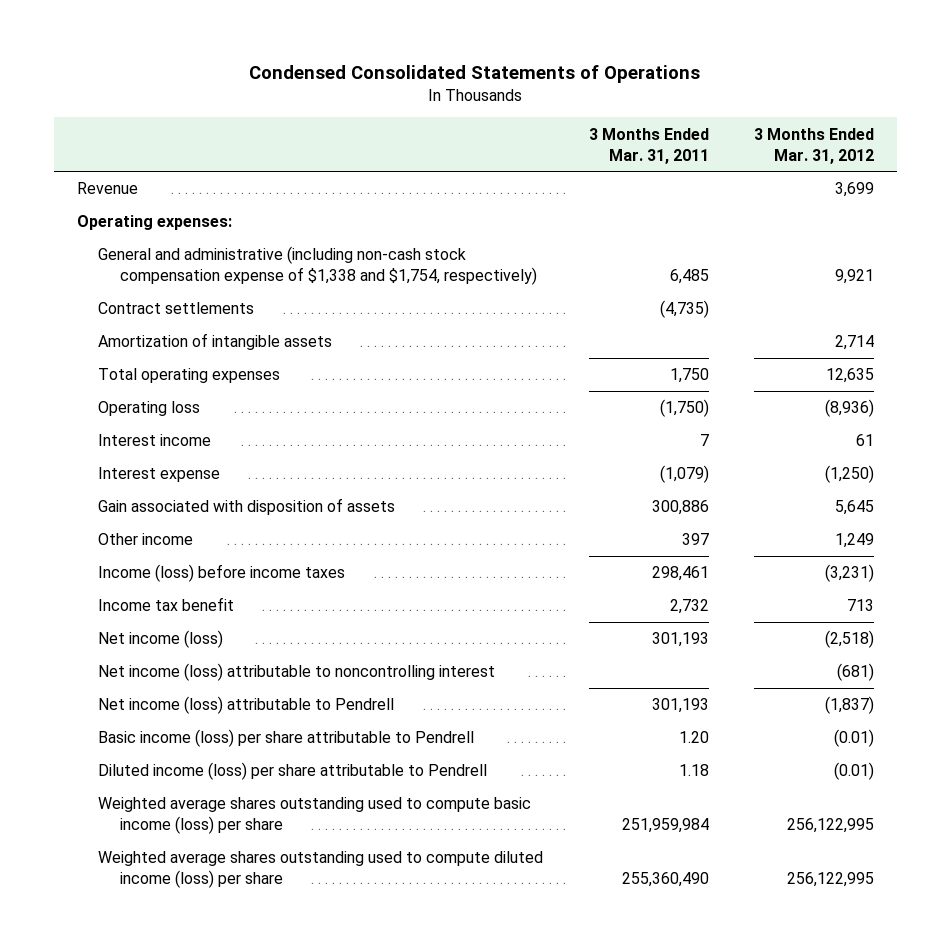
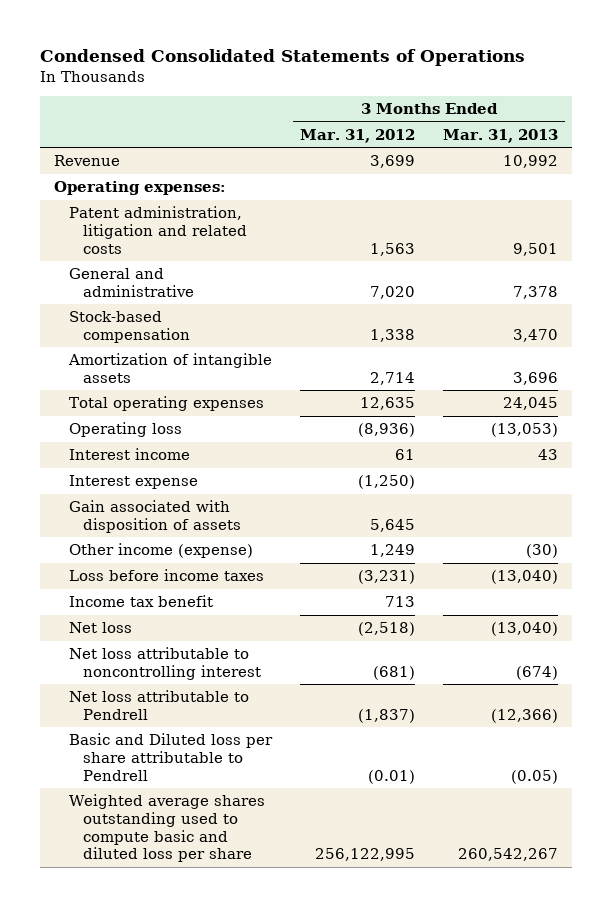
- | 3 Months Ended Mar. 31, 2011 | 3 Months Ended Mar. 31, 2012
+ | 3 Months Ended Mar. 31, 2012 | 3 Months Ended Mar. 31, 2013
- General and administrative (including non-cash stock compensation expense of $1,338 and $1,754, respectively) | 6,485 | 9,921
- Contract settlements | (4,735) |
+ Patent administration, litigation and related costs | 1,563 | 9,501
+ General and administrative | 7,020 | 7,378
+ Stock-based compensation | 1,338 | 3,470
- Other income | 397 | 1,249
- Income (loss) before income taxes | 298,461 | (3,231)
+ Other income (expense) | 1,249 | (30)
+ Loss before income taxes | (3,231) | (13,040)
- Net income (loss) | 301,193 | (2,518)
- Net income (loss) attributable to noncontrolling interest | | (681)
- Net income (loss) attributable to Pendrell | 301,193 | (1,837)
- Basic income (loss) per share attributable to Pendrell | 1.20 | (0.01)
- Diluted income (loss) per share attributable to Pendrell | 1.18 | (0.01)
- Weighted average shares outstanding used to compute basic income (loss) per share | 251,959,984 | 256,122,995
- Weighted average shares outstanding used to compute diluted income (loss) per share | 255,360,490 | 256,122,995
+ Net loss | (2,518) | (13,040)
+ Net loss attributable to noncontrolling interest | (681) | (674)
+ Net loss attributable to Pendrell | (1,837) | (12,366)
+ Basic and Diluted loss per share attributable to Pendrell | (0.01) | (0.05)
+ Weighted average shares outstanding used to compute basic and diluted loss per share | 256,122,995 | 260,542,267

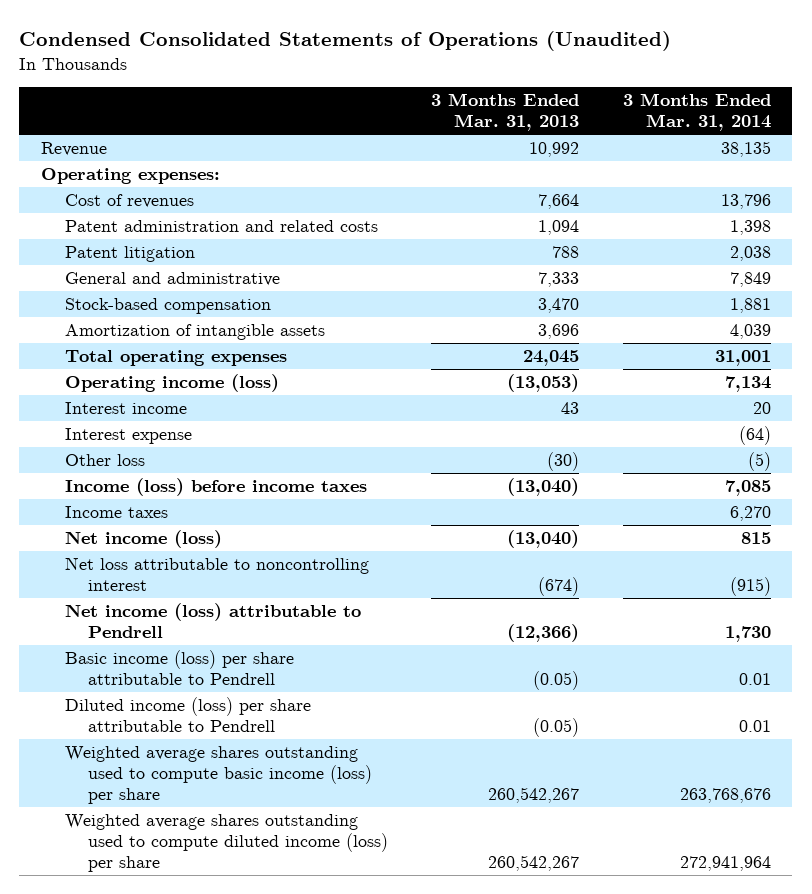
- Condensed Consolidated Statements of Operations
+ Condensed Consolidated Statements of Operations (Unaudited)
- | 3 Months Ended Mar. 31, 2012 | 3 Months Ended Mar. 31, 2013
+ | 3 Months Ended Mar. 31, 2013 | 3 Months Ended Mar. 31, 2014
- Patent administration, litigation and related costs | 1,563 | 9,501
- General and administrative | 7,020 | 7,378
+ Cost of revenues | 7,664 | 13,796
+ Patent administration and related costs | 1,094 | 1,398
+ Patent litigation | 788 | 2,038
+ General and administrative | 7,333 | 7,849
- Operating loss | (8,936) | (13,053)
+ Operating income (loss) | (13,053) | 7,134
- Gain associated with disposition of assets | 5,645 |
- Other income (expense) | 1,249 | (30)
- Loss before income taxes | (3,231) | (13,040)
- Income tax benefit | 713 |
- Net loss | (2,518) | (13,040)
+ Other loss | (30) | (5)
+ Income (loss) before income taxes | (13,040) | 7,085
+ Income taxes | | 6,270
+ Net income (loss) | (13,040) | 815
- Net loss attributable to Pendrell | (1,837) | (12,366)
- Basic and Diluted loss per share attributable to Pendrell | (0.01) | (0.05)
- Weighted average shares outstanding used to compute basic and diluted loss per share | 256,122,995 | 260,542,267
+ Net income (loss) attributable to Pendrell | (12,366) | 1,730
+ Basic income (loss) per share attributable to Pendrell | (0.05) | 0.01
+ Diluted income (loss) per share attributable to Pendrell | (0.05) | 0.01
+ Weighted average shares outstanding used to compute basic income (loss) per share | 260,542,267 | 263,768,676
+ Weighted average shares outstanding used to compute diluted income (loss) per share | 260,542,267 | 272,941,964

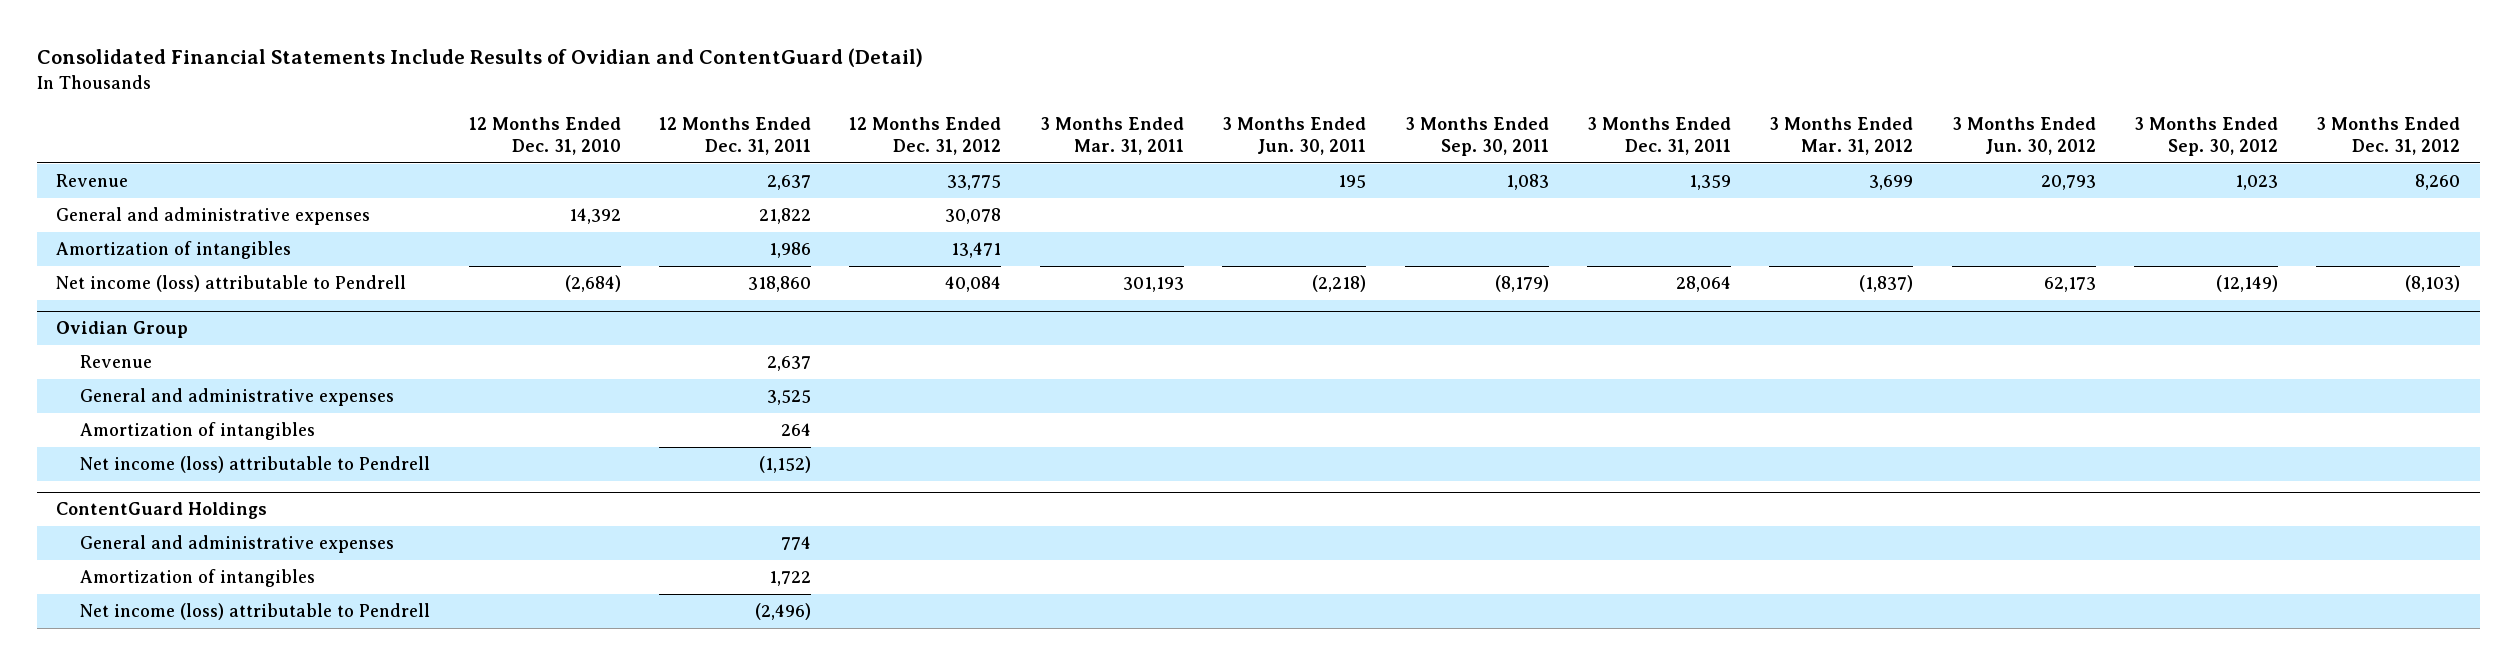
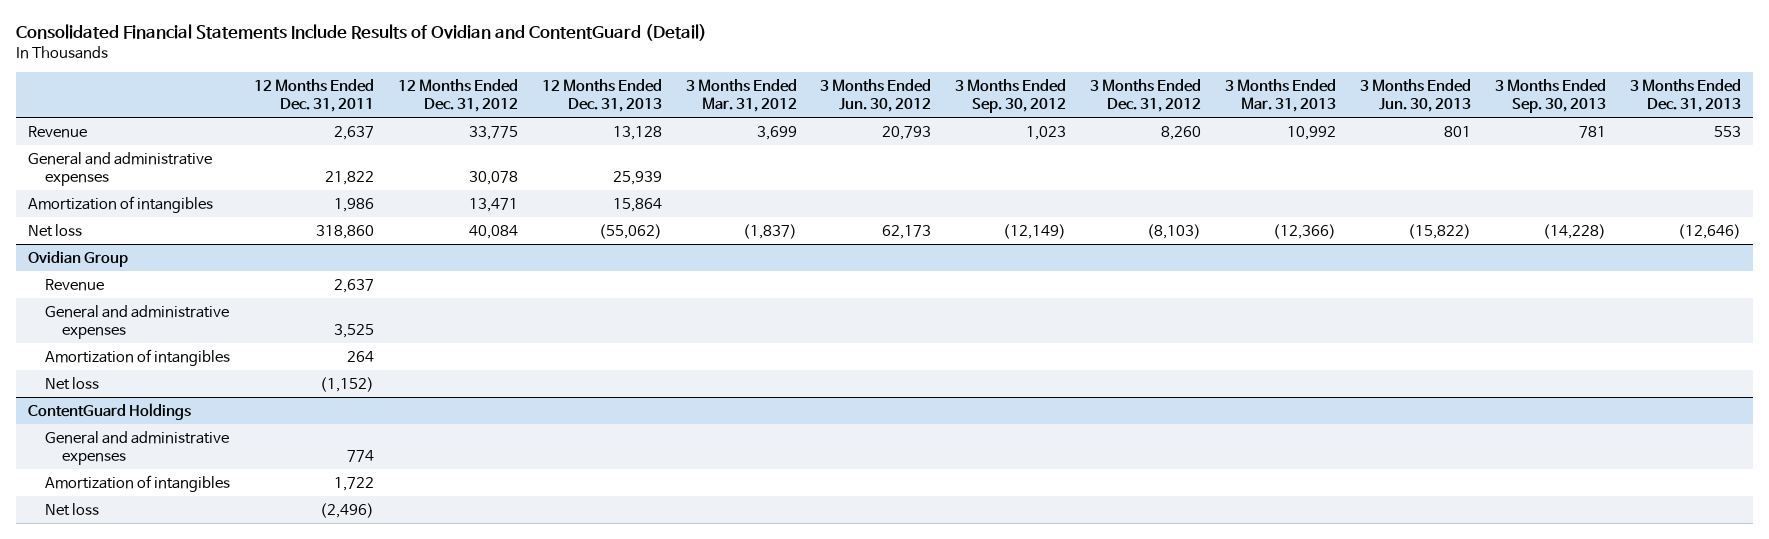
- | 12 Months Ended Dec. 31, 2010 | 12 Months Ended Dec. 31, 2011 | 12 Months Ended Dec. 31, 2012 | 3 Months Ended Mar. 31, 2011 | 3 Months Ended Jun. 30, 2011 | 3 Months Ended Sep. 30, 2011 | 3 Months Ended Dec. 31, 2011 | 3 Months Ended Mar. 31, 2012 | 3 Months Ended Jun. 30, 2012 | 3 Months Ended Sep. 30, 2012 | 3 Months Ended Dec. 31, 2012
+ | 12 Months Ended Dec. 31, 2011 | 12 Months Ended Dec. 31, 2012 | 12 Months Ended Dec. 31, 2013 | 3 Months Ended Mar. 31, 2012 | 3 Months Ended Jun. 30, 2012 | 3 Months Ended Sep. 30, 2012 | 3 Months Ended Dec. 31, 2012 | 3 Months Ended Mar. 31, 2013 | 3 Months Ended Jun. 30, 2013 | 3 Months Ended Sep. 30, 2013 | 3 Months Ended Dec. 31, 2013
- Net income (loss) attributable to Pendrell | (2,684) | 318,860 | 40,084 | 301,193 | (2,218) | (8,179) | 28,064 | (1,837) | 62,173 | (12,149) | (8,103)
+ Net loss | 318,860 | 40,084 | (55,062) | (1,837) | 62,173 | (12,149) | (8,103) | (12,366) | (15,822) | (14,228) | (12,646)
@ Ovidian Group
- Net income (loss) attributable to Pendrell | | (1,152) | | | | | | | | |
+ Net loss | (1,152) | | | | | | | | | |
@ ContentGuard Holdings
- Net income (loss) attributable to Pendrell | | (2,496) | | | | | | | | |
+ Net loss | (2,496) | | | | | | | | | |

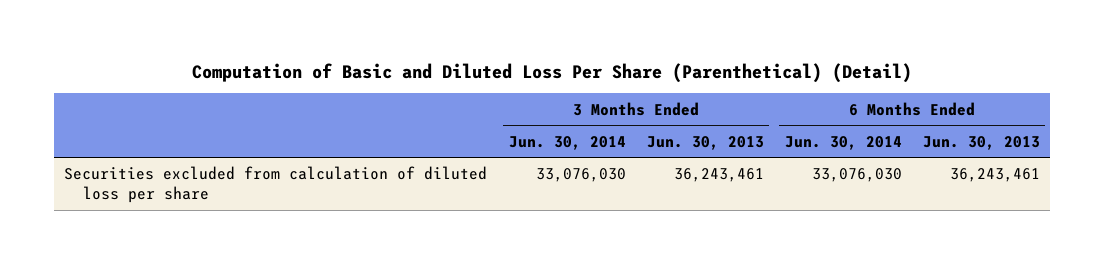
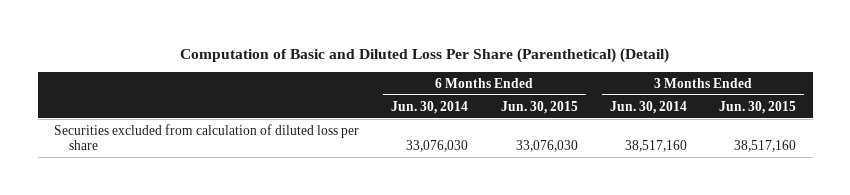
- | 3 Months Ended Jun. 30, 2014 | 3 Months Ended Jun. 30, 2013 | 6 Months Ended Jun. 30, 2014 | 6 Months Ended Jun. 30, 2013
+ | 6 Months Ended Jun. 30, 2014 | 6 Months Ended Jun. 30, 2015 | 3 Months Ended Jun. 30, 2014 | 3 Months Ended Jun. 30, 2015
- Securities excluded from calculation of diluted loss per share | 33,076,030 | 36,243,461 | 33,076,030 | 36,243,461
+ Securities excluded from calculation of diluted loss per share | 33,076,030 | 33,076,030 | 38,517,160 | 38,517,160

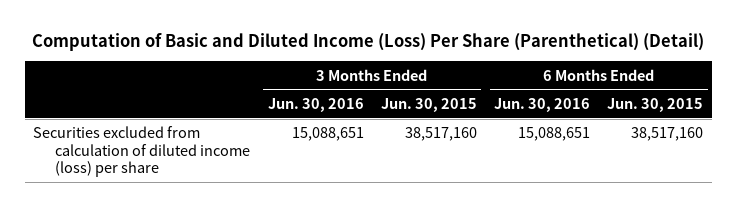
- Computation of Basic and Diluted Loss Per Share (Parenthetical) (Detail)
+ Computation of Basic and Diluted Income (Loss) Per Share (Parenthetical) (Detail)
- | 6 Months Ended Jun. 30, 2014 | 6 Months Ended Jun. 30, 2015 | 3 Months Ended Jun. 30, 2014 | 3 Months Ended Jun. 30, 2015
+ | 3 Months Ended Jun. 30, 2016 | 3 Months Ended Jun. 30, 2015 | 6 Months Ended Jun. 30, 2016 | 6 Months Ended Jun. 30, 2015
- Securities excluded from calculation of diluted loss per share | 33,076,030 | 33,076,030 | 38,517,160 | 38,517,160
+ Securities excluded from calculation of diluted income (loss) per share | 15,088,651 | 38,517,160 | 15,088,651 | 38,517,160

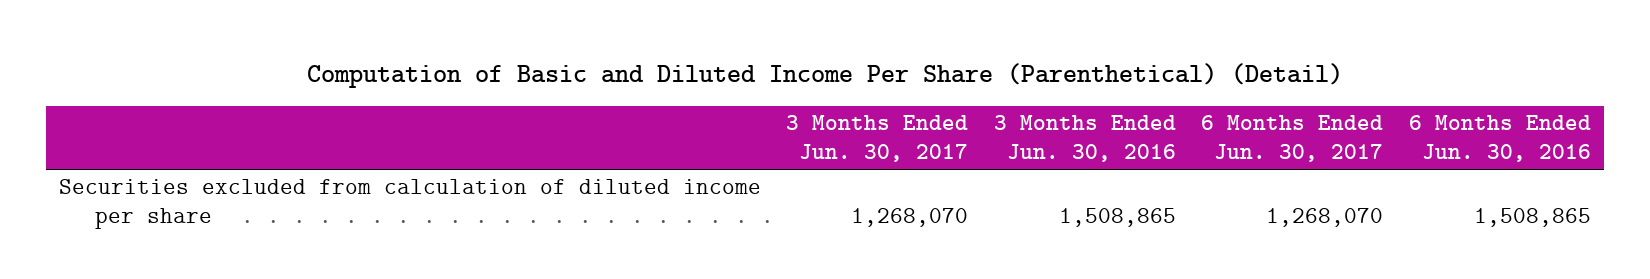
- Computation of Basic and Diluted Income (Loss) Per Share (Parenthetical) (Detail)
+ Computation of Basic and Diluted Income Per Share (Parenthetical) (Detail)
- | 3 Months Ended Jun. 30, 2016 | 3 Months Ended Jun. 30, 2015 | 6 Months Ended Jun. 30, 2016 | 6 Months Ended Jun. 30, 2015
+ | 3 Months Ended Jun. 30, 2017 | 3 Months Ended Jun. 30, 2016 | 6 Months Ended Jun. 30, 2017 | 6 Months Ended Jun. 30, 2016
- Securities excluded from calculation of diluted income (loss) per share | 15,088,651 | 38,517,160 | 15,088,651 | 38,517,160
+ Securities excluded from calculation of diluted income per share | 1,268,070 | 1,508,865 | 1,268,070 | 1,508,865

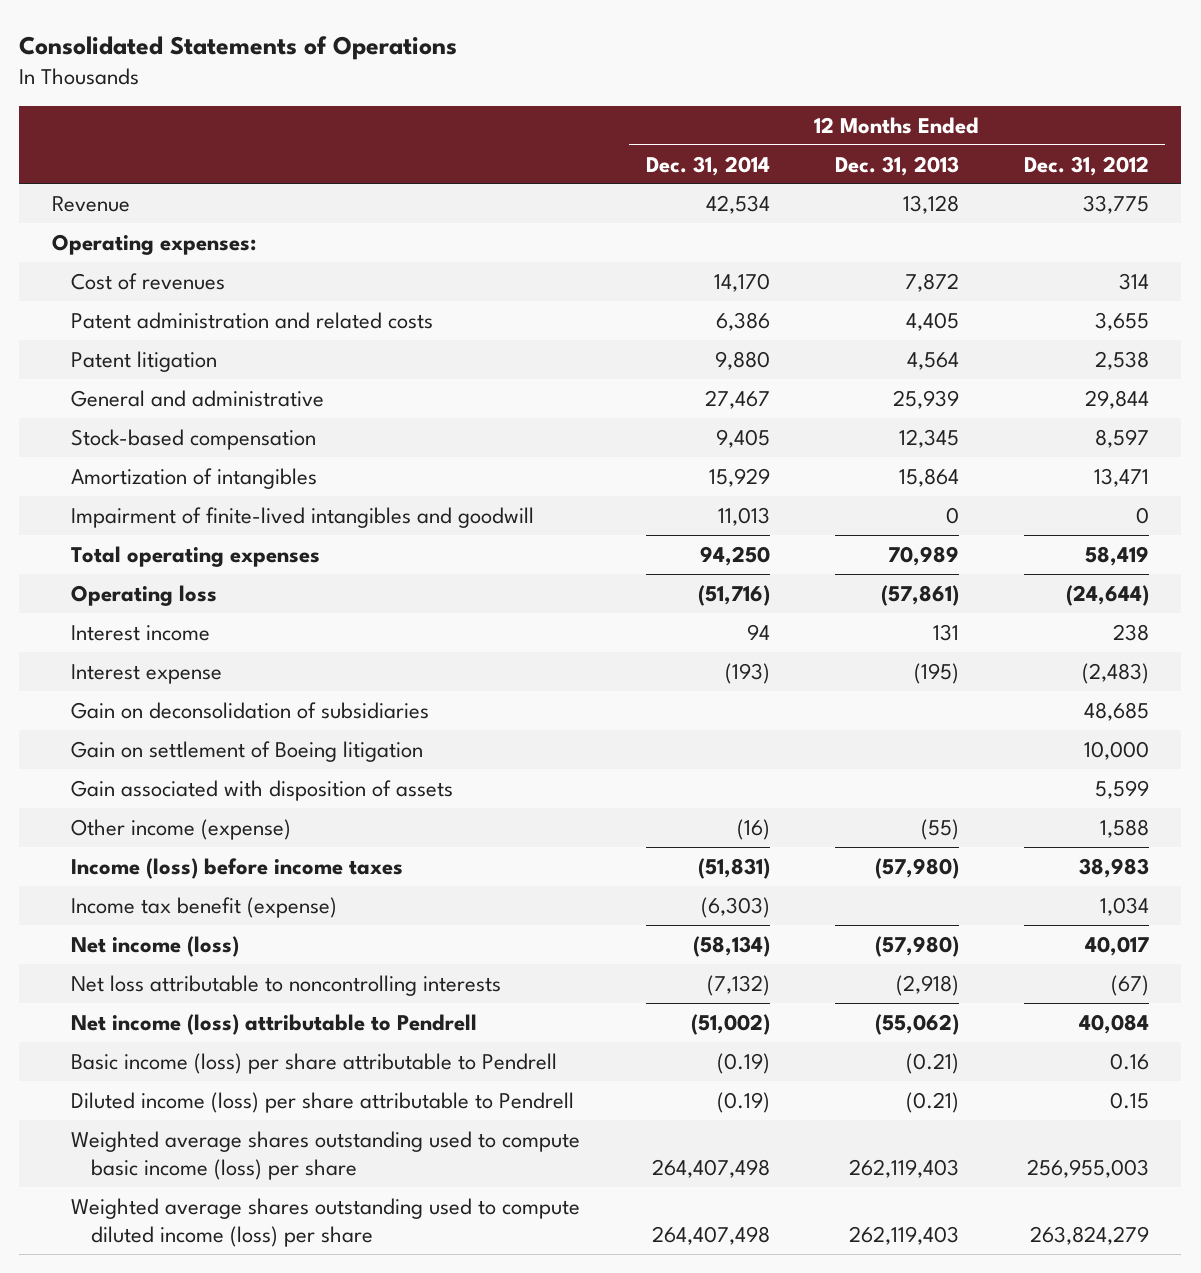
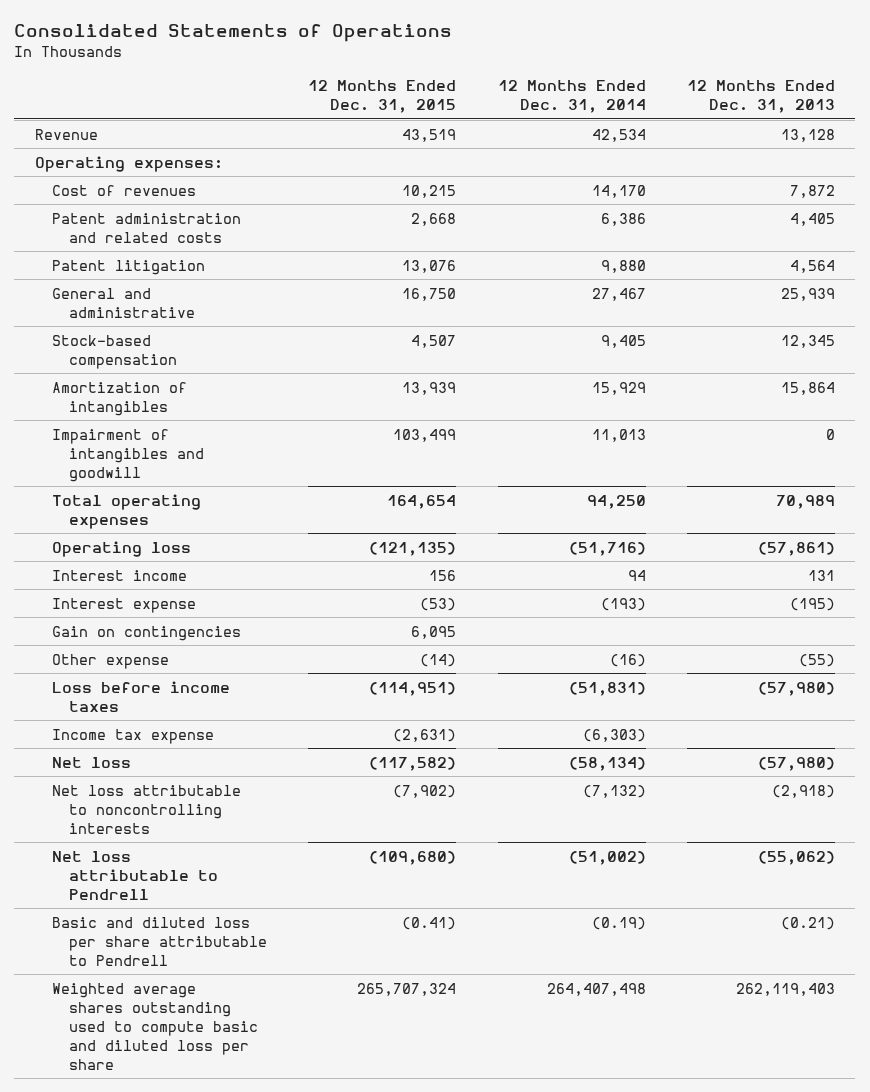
- | 12 Months Ended Dec. 31, 2014 | 12 Months Ended Dec. 31, 2013 | 12 Months Ended Dec. 31, 2012
+ | 12 Months Ended Dec. 31, 2015 | 12 Months Ended Dec. 31, 2014 | 12 Months Ended Dec. 31, 2013
- Impairment of finite-lived intangibles and goodwill | 11,013 | 0 | 0
+ Impairment of intangibles and goodwill | 103,499 | 11,013 | 0
- Gain on deconsolidation of subsidiaries | | | 48,685
- Gain on settlement of Boeing litigation | | | 10,000
- Gain associated with disposition of assets | | | 5,599
- Other income (expense) | (16) | (55) | 1,588
- Income (loss) before income taxes | (51,831) | (57,980) | 38,983
- Income tax benefit (expense) | (6,303) | | 1,034
- Net income (loss) | (58,134) | (57,980) | 40,017
+ Gain on contingencies | 6,095 | |
+ Other expense | (14) | (16) | (55)
+ Loss before income taxes | (114,951) | (51,831) | (57,980)
+ Income tax expense | (2,631) | (6,303) |
+ Net loss | (117,582) | (58,134) | (57,980)
- Net income (loss) attributable to Pendrell | (51,002) | (55,062) | 40,084
- Basic income (loss) per share attributable to Pendrell | (0.19) | (0.21) | 0.16
- Diluted income (loss) per share attributable to Pendrell | (0.19) | (0.21) | 0.15
- Weighted average shares outstanding used to compute basic income (loss) per share | 264,407,498 | 262,119,403 | 256,955,003
- Weighted average shares outstanding used to compute diluted income (loss) per share | 264,407,498 | 262,119,403 | 263,824,279
+ Net loss attributable to Pendrell | (109,680) | (51,002) | (55,062)
+ Basic and diluted loss per share attributable to Pendrell | (0.41) | (0.19) | (0.21)
+ Weighted average shares outstanding used to compute basic and diluted loss per share | 265,707,324 | 264,407,498 | 262,119,403

